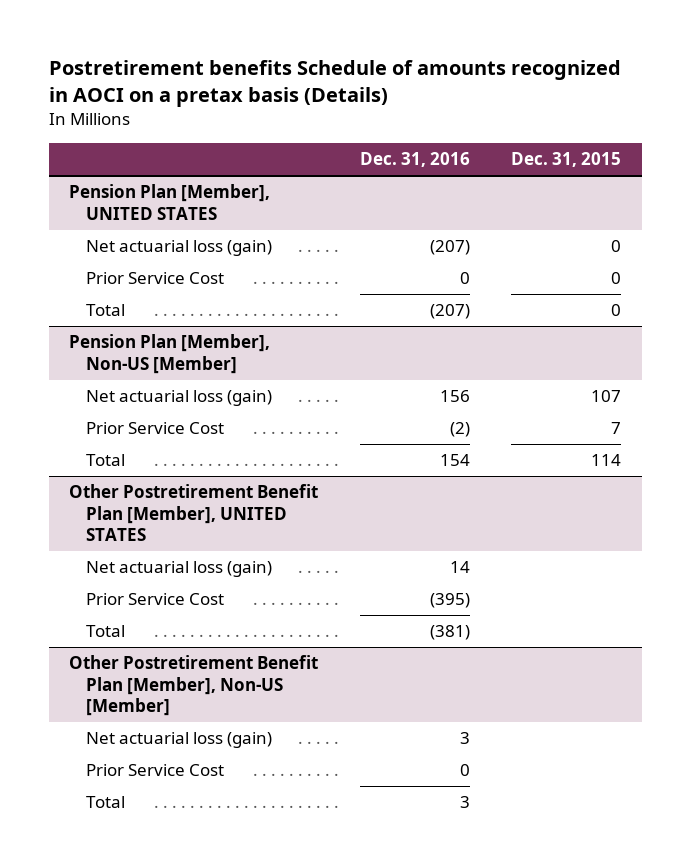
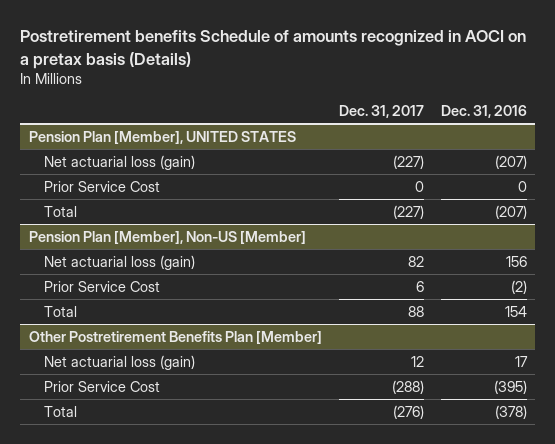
- | Dec. 31, 2016 | Dec. 31, 2015
+ | Dec. 31, 2017 | Dec. 31, 2016
- Other Postretirement Benefit Plan [Member], UNITED STATES
- Net actuarial loss (gain) | 14 |
+ Other Postretirement Benefits Plan [Member]
+ Net actuarial loss (gain) | 12 | 17
- Total | (381) |
- Other Postretirement Benefit Plan [Member], Non-US [Member]
- Net actuarial loss (gain) | 3 |
- Prior Service Cost | 0 |
- Total | 3 |
+ Total | (276) | (378)

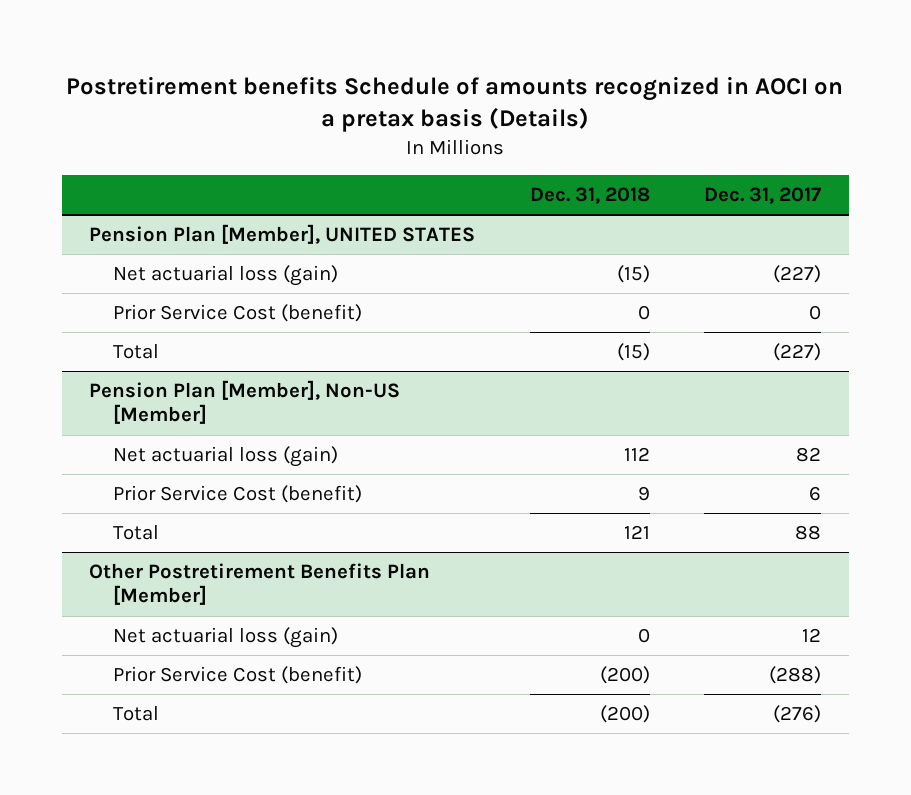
- | Dec. 31, 2017 | Dec. 31, 2016
+ | Dec. 31, 2018 | Dec. 31, 2017
@ Pension Plan [Member], UNITED STATES
- Prior Service Cost | 0 | 0
+ Prior Service Cost (benefit) | 0 | 0
@ Pension Plan [Member], Non-US [Member]
- Prior Service Cost | 6 | (2)
+ Prior Service Cost (benefit) | 9 | 6
@ Other Postretirement Benefits Plan [Member]
- Prior Service Cost | (288) | (395)
+ Prior Service Cost (benefit) | (200) | (288)

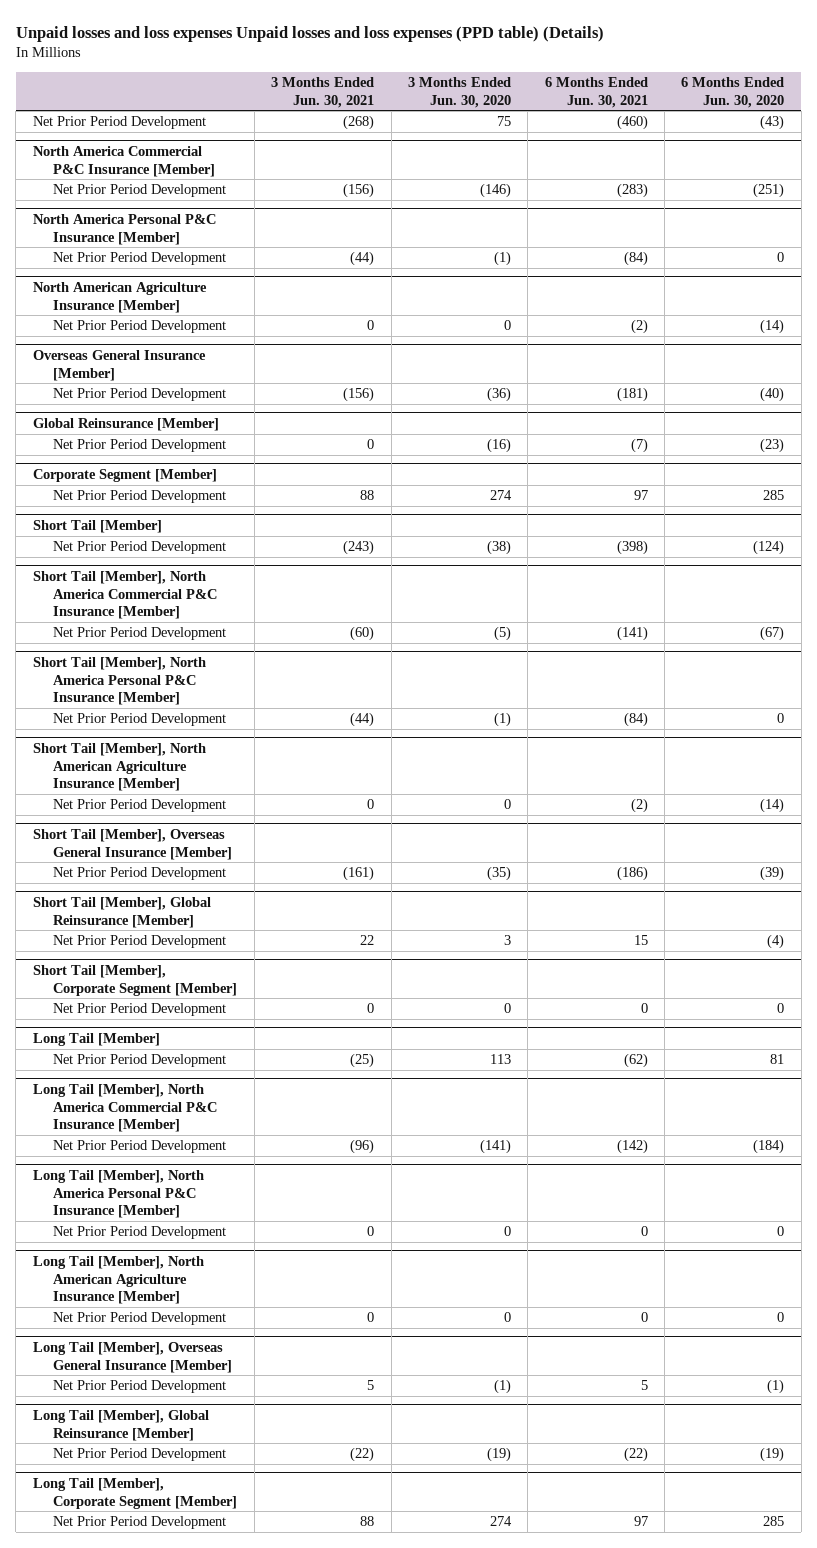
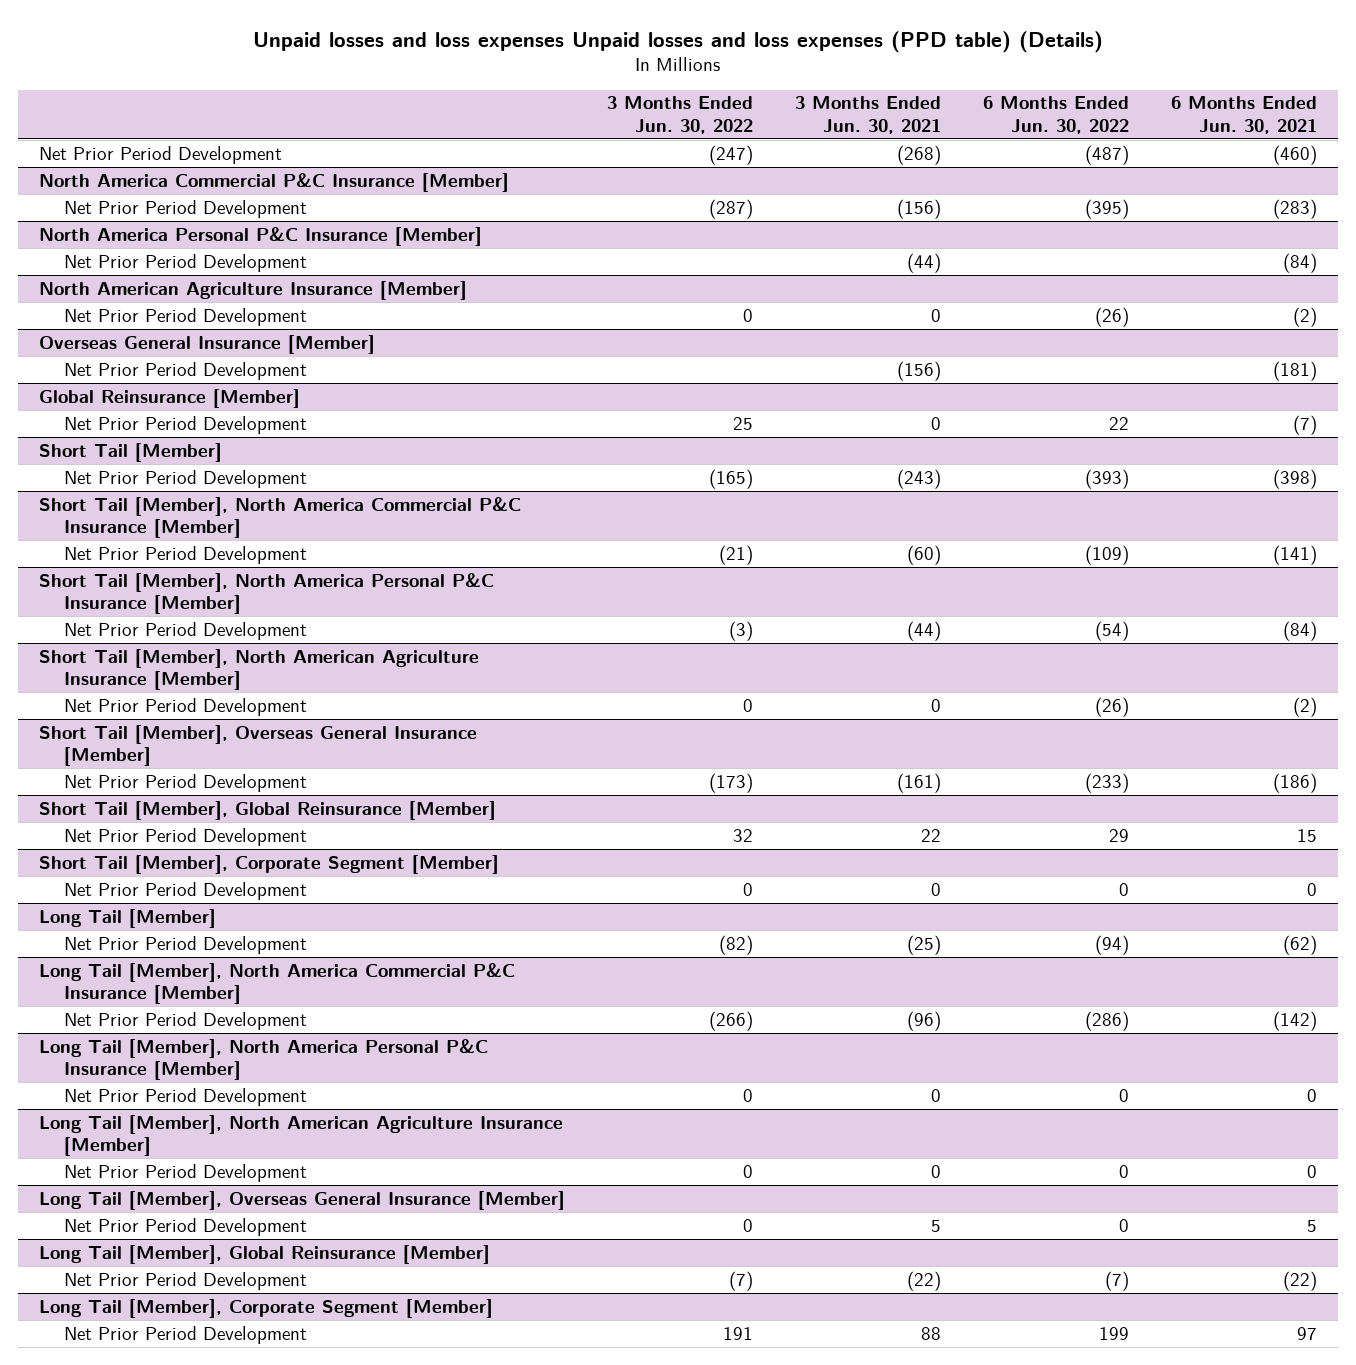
- | 3 Months Ended Jun. 30, 2021 | 3 Months Ended Jun. 30, 2020 | 6 Months Ended Jun. 30, 2021 | 6 Months Ended Jun. 30, 2020
+ | 3 Months Ended Jun. 30, 2022 | 3 Months Ended Jun. 30, 2021 | 6 Months Ended Jun. 30, 2022 | 6 Months Ended Jun. 30, 2021
- Corporate Segment [Member]
- Net Prior Period Development | 88 | 274 | 97 | 285

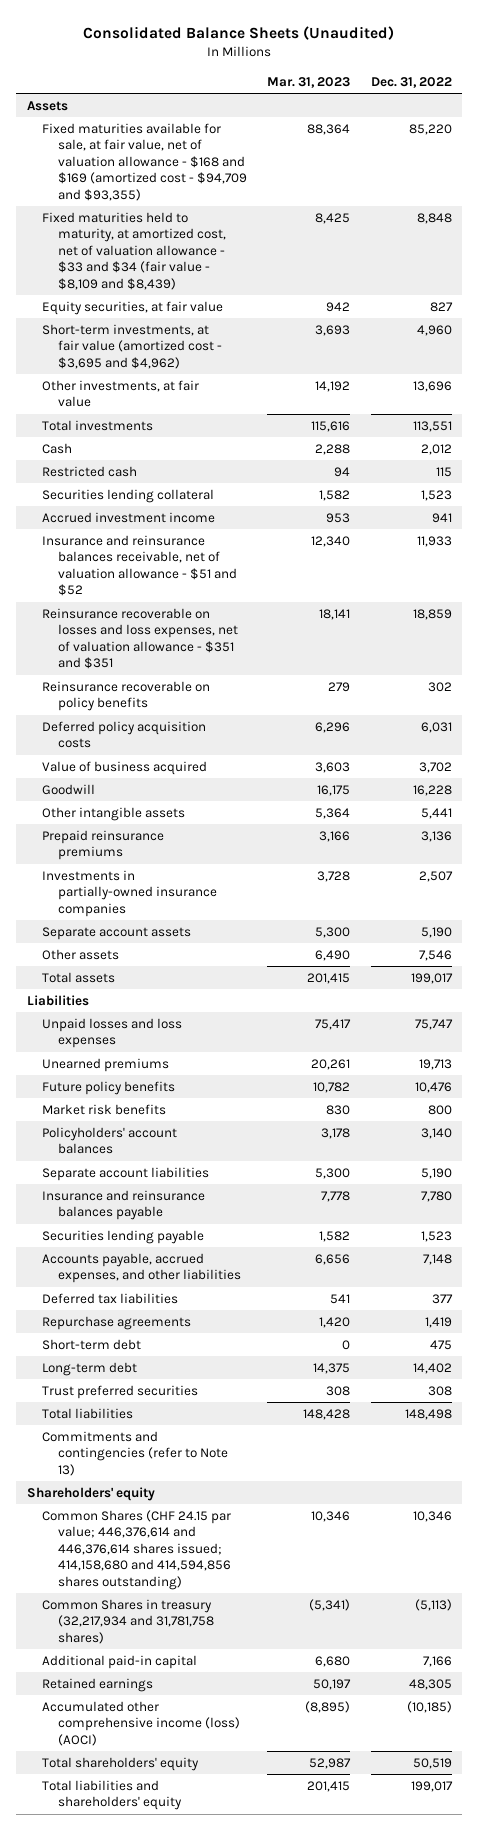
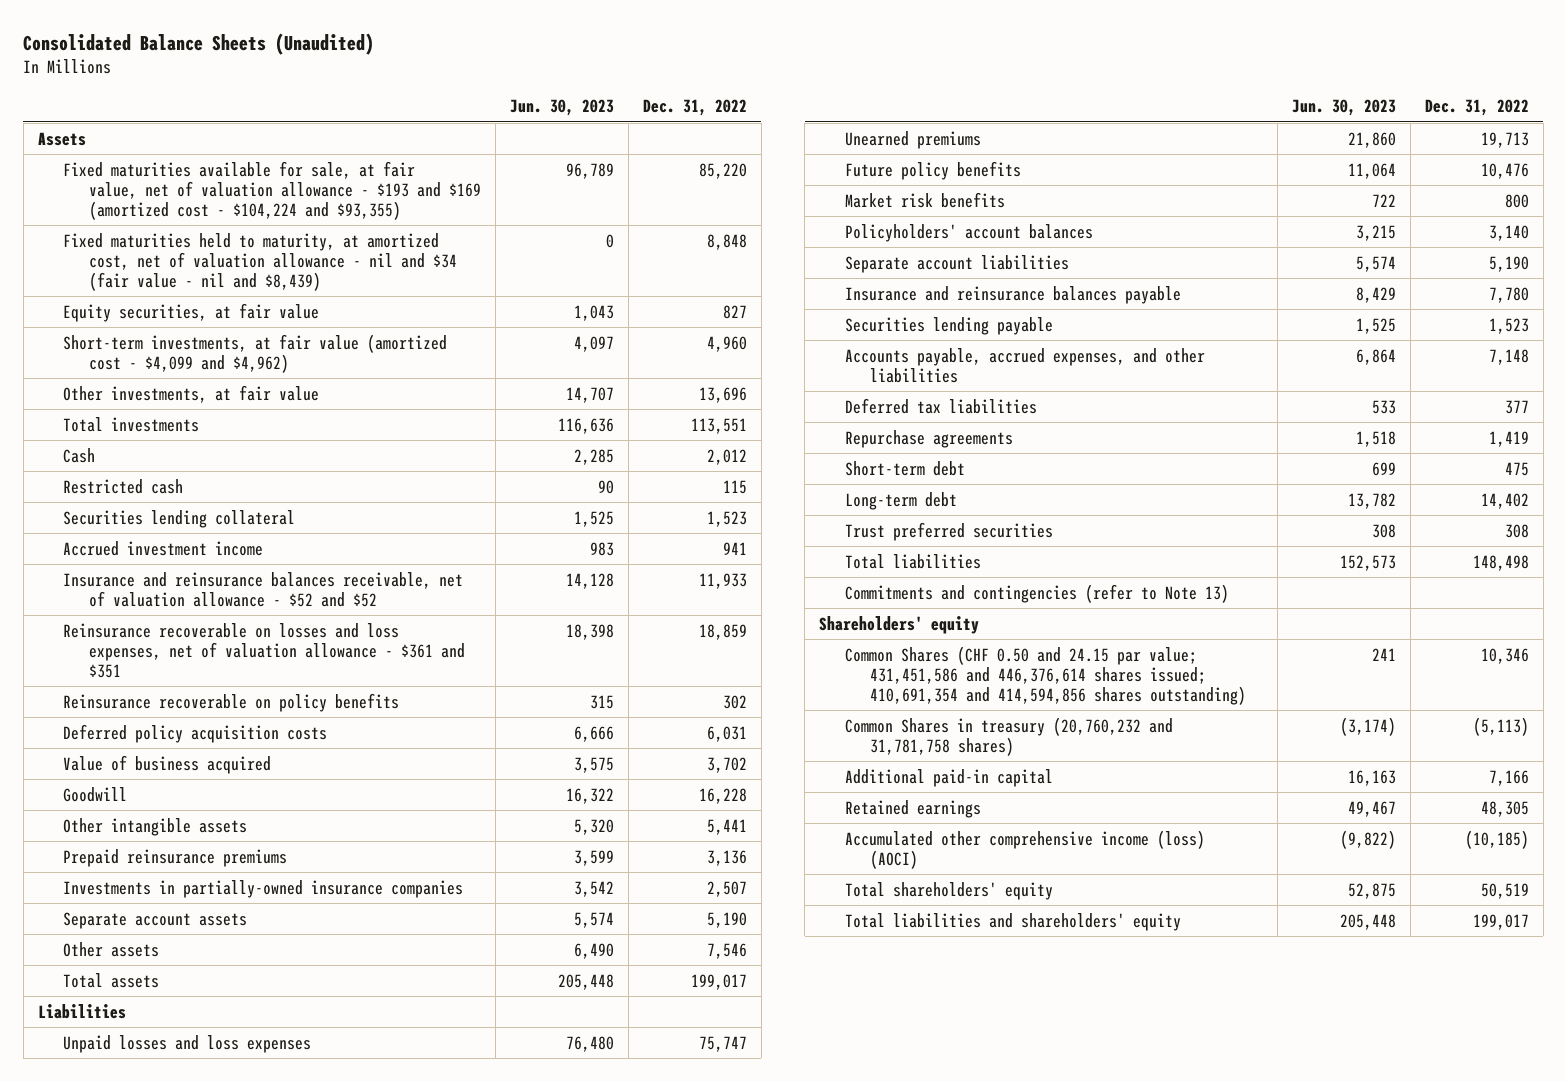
- | Mar. 31, 2023 | Dec. 31, 2022
+ | Jun. 30, 2023 | Dec. 31, 2022
- Fixed maturities available for sale, at fair value, net of valuation allowance - $168 and $169 (amortized cost - $94,709 and $93,355) | 88,364 | 85,220
- Fixed maturities held to maturity, at amortized cost, net of valuation allowance - $33 and $34 (fair value - $8,109 and $8,439) | 8,425 | 8,848
+ Fixed maturities available for sale, at fair value, net of valuation allowance - $193 and $169 (amortized cost - $104,224 and $93,355) | 96,789 | 85,220
+ Fixed maturities held to maturity, at amortized cost, net of valuation allowance - nil and $34 (fair value - nil and $8,439) | 0 | 8,848
- Short-term investments, at fair value (amortized cost - $3,695 and $4,962) | 3,693 | 4,960
+ Short-term investments, at fair value (amortized cost - $4,099 and $4,962) | 4,097 | 4,960
- Insurance and reinsurance balances receivable, net of valuation allowance - $51 and $52 | 12,340 | 11,933
- Reinsurance recoverable on losses and loss expenses, net of valuation allowance - $351 and $351 | 18,141 | 18,859
+ Insurance and reinsurance balances receivable, net of valuation allowance - $52 and $52 | 14,128 | 11,933
+ Reinsurance recoverable on losses and loss expenses, net of valuation allowance - $361 and $351 | 18,398 | 18,859
- Common Shares (CHF 24.15 par value; 446,376,614 and 446,376,614 shares issued; 414,158,680 and 414,594,856 shares outstanding) | 10,346 | 10,346
- Common Shares in treasury (32,217,934 and 31,781,758 shares) | (5,341) | (5,113)
+ Common Shares (CHF 0.50 and 24.15 par value; 431,451,586 and 446,376,614 shares issued; 410,691,354 and 414,594,856 shares outstanding) | 241 | 10,346
+ Common Shares in treasury (20,760,232 and 31,781,758 shares) | (3,174) | (5,113)

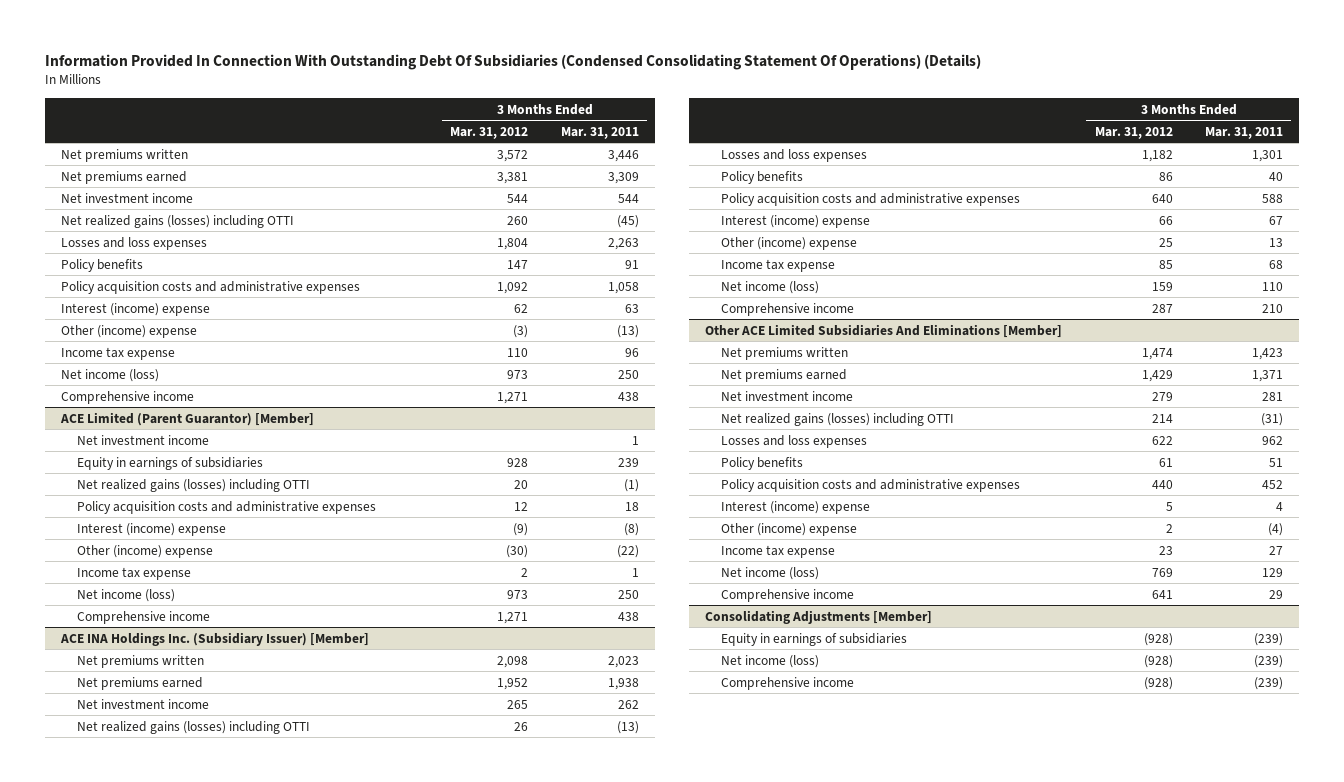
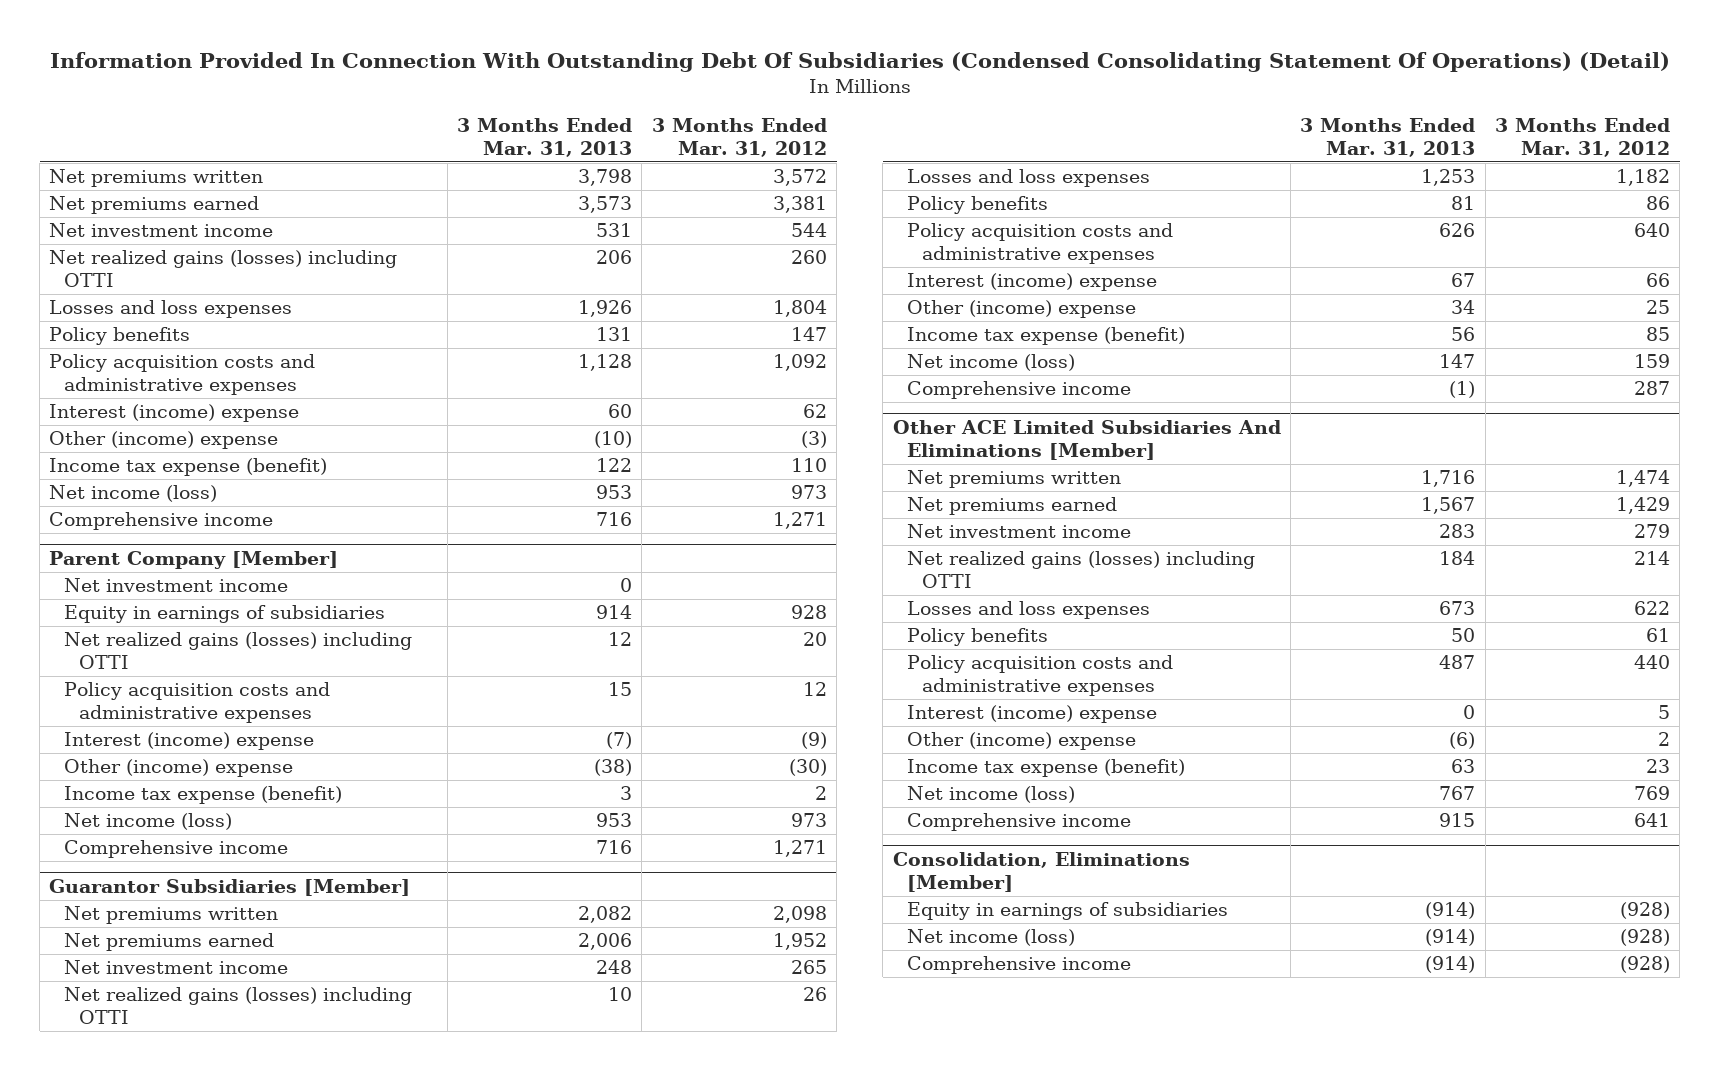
- Information Provided In Connection With Outstanding Debt Of Subsidiaries (Condensed Consolidating Statement Of Operations) (Details)
+ Information Provided In Connection With Outstanding Debt Of Subsidiaries (Condensed Consolidating Statement Of Operations) (Detail)
- | 3 Months Ended Mar. 31, 2012 | 3 Months Ended Mar. 31, 2011
+ | 3 Months Ended Mar. 31, 2013 | 3 Months Ended Mar. 31, 2012
- Income tax expense | 110 | 96
+ Income tax expense (benefit) | 122 | 110
- ACE Limited (Parent Guarantor) [Member]
+ Parent Company [Member]
- Income tax expense | 2 | 1
+ Income tax expense (benefit) | 3 | 2
- ACE INA Holdings Inc. (Subsidiary Issuer) [Member]
+ Guarantor Subsidiaries [Member]
- Income tax expense | 85 | 68
+ Income tax expense (benefit) | 56 | 85
@ Other ACE Limited Subsidiaries And Eliminations [Member]
- Income tax expense | 23 | 27
+ Income tax expense (benefit) | 63 | 23
- Consolidating Adjustments [Member]
+ Consolidation, Eliminations [Member]

